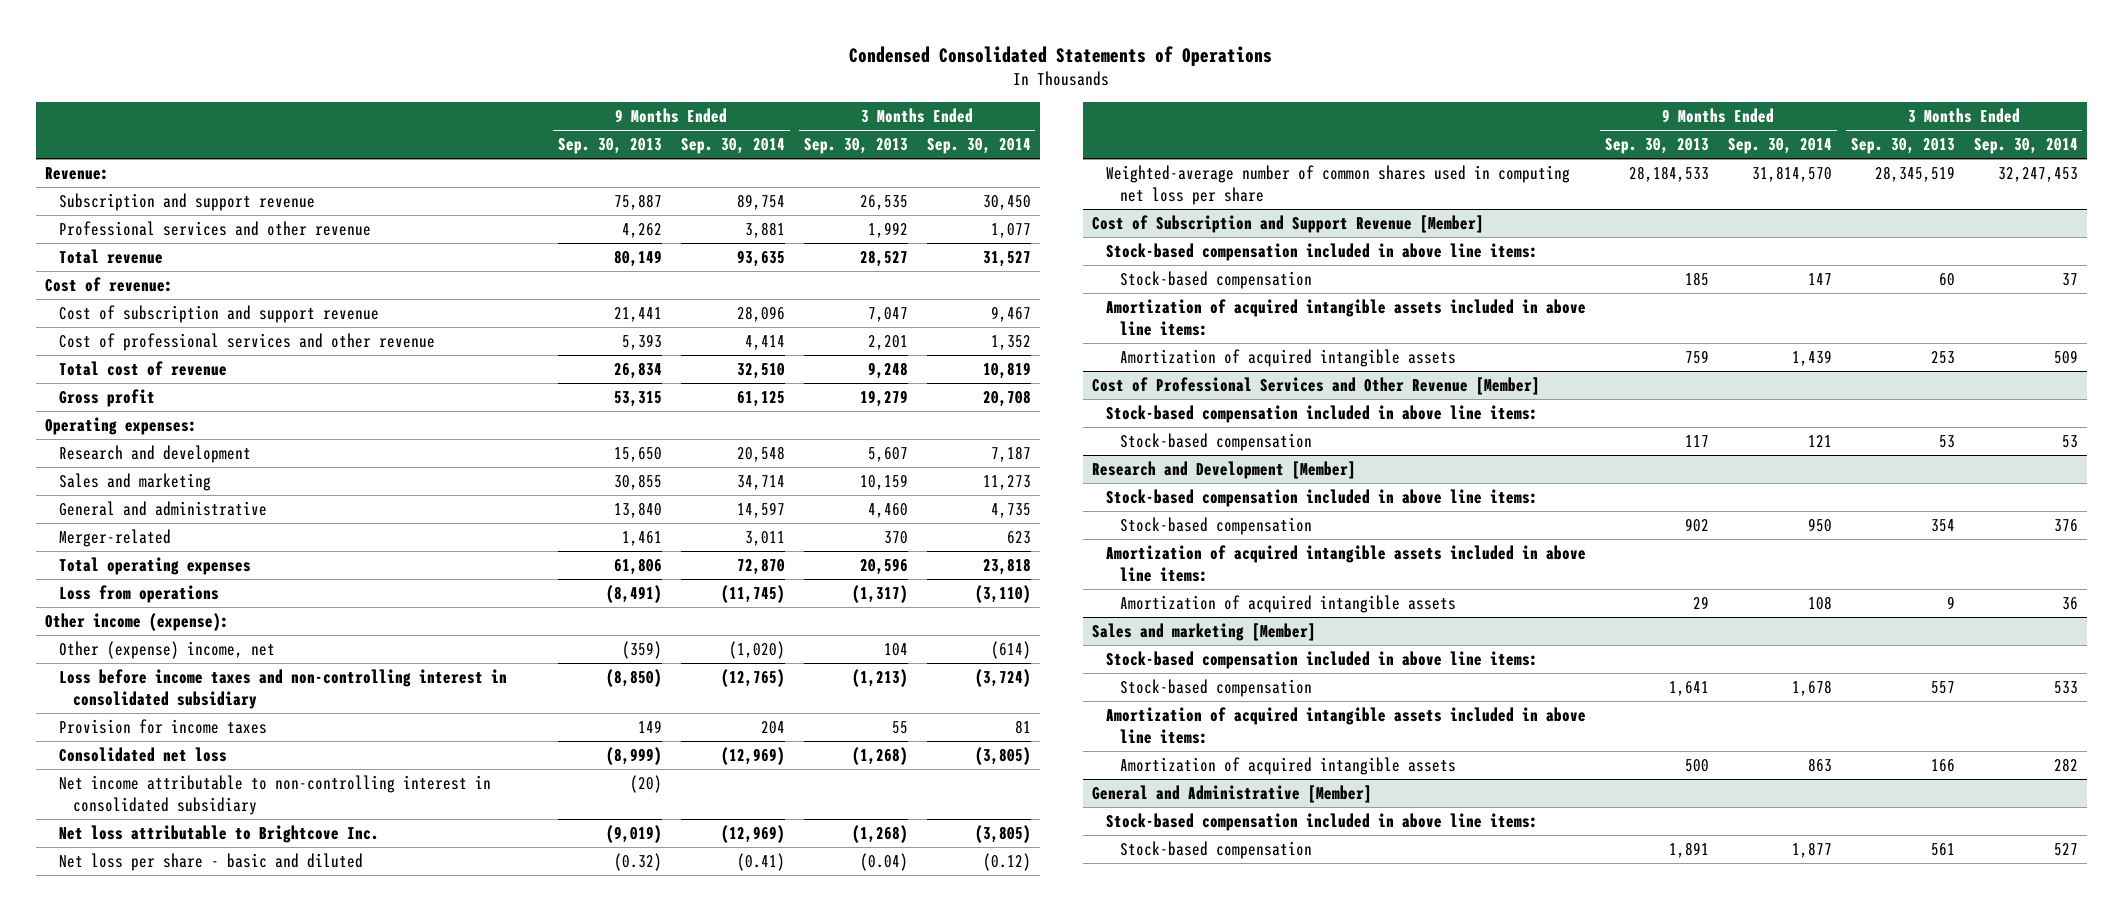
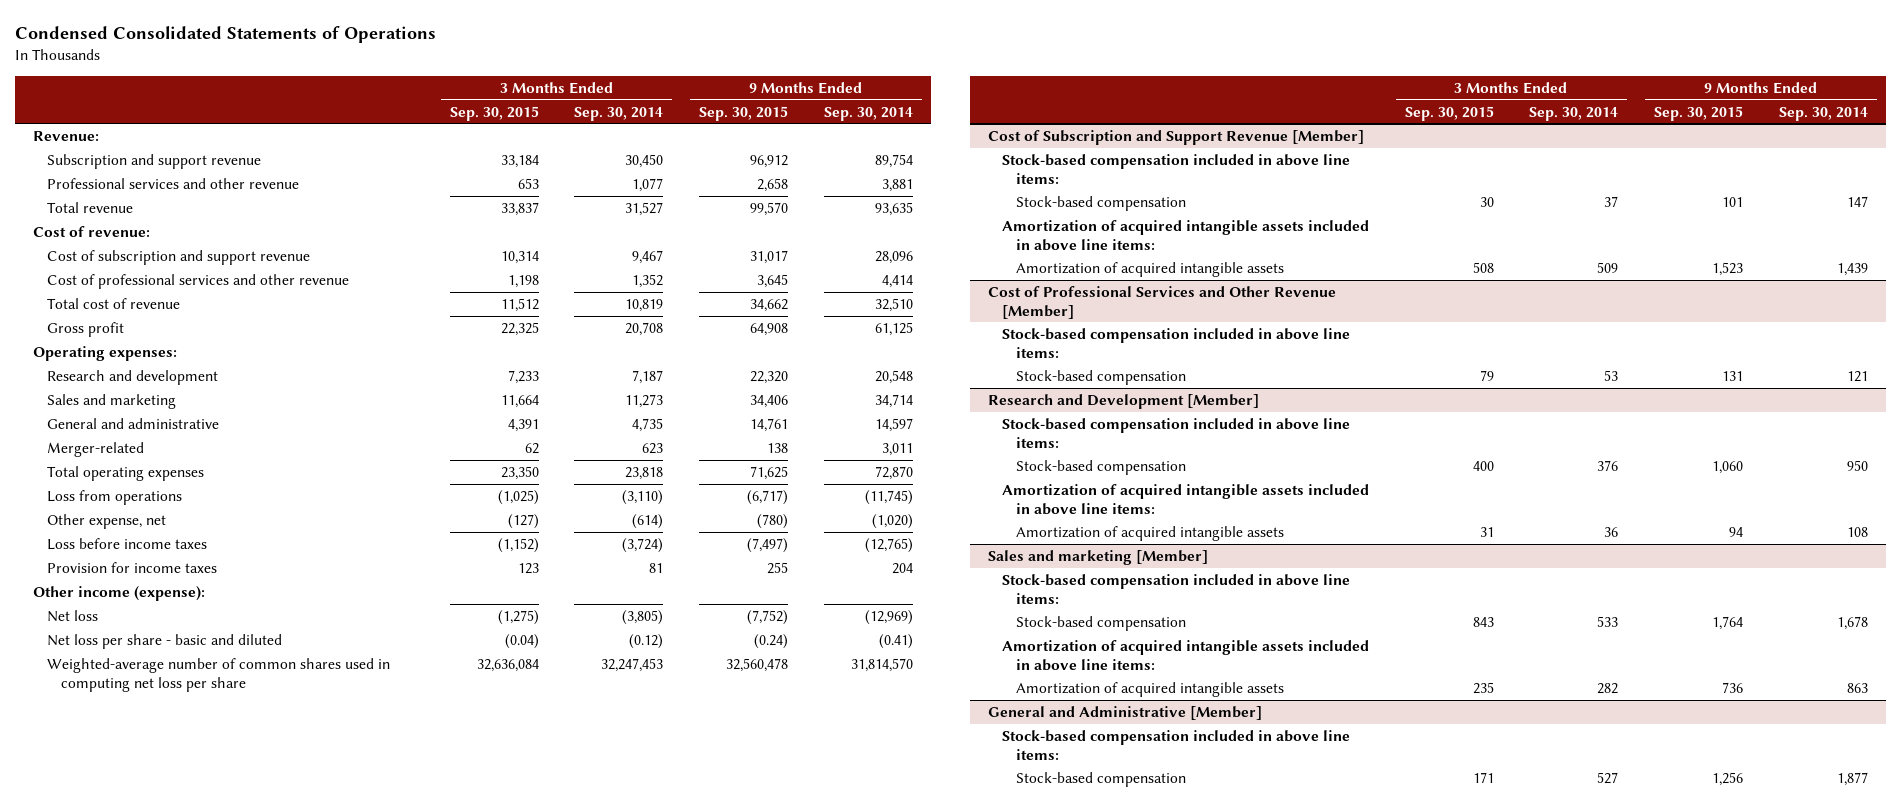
- | 9 Months Ended Sep. 30, 2013 | 9 Months Ended Sep. 30, 2014 | 3 Months Ended Sep. 30, 2013 | 3 Months Ended Sep. 30, 2014
+ | 3 Months Ended Sep. 30, 2015 | 3 Months Ended Sep. 30, 2014 | 9 Months Ended Sep. 30, 2015 | 9 Months Ended Sep. 30, 2014
- Other (expense) income, net | (359) | (1,020) | 104 | (614)
- Loss before income taxes and non-controlling interest in consolidated subsidiary | (8,850) | (12,765) | (1,213) | (3,724)
+ Other expense, net | (127) | (614) | (780) | (1,020)
+ Loss before income taxes | (1,152) | (3,724) | (7,497) | (12,765)
- Consolidated net loss | (8,999) | (12,969) | (1,268) | (3,805)
- Net income attributable to non-controlling interest in consolidated subsidiary | (20) | | |
- Net loss attributable to Brightcove Inc. | (9,019) | (12,969) | (1,268) | (3,805)
moved down: Other income (expense):
+ Net loss | (1,275) | (3,805) | (7,752) | (12,969)

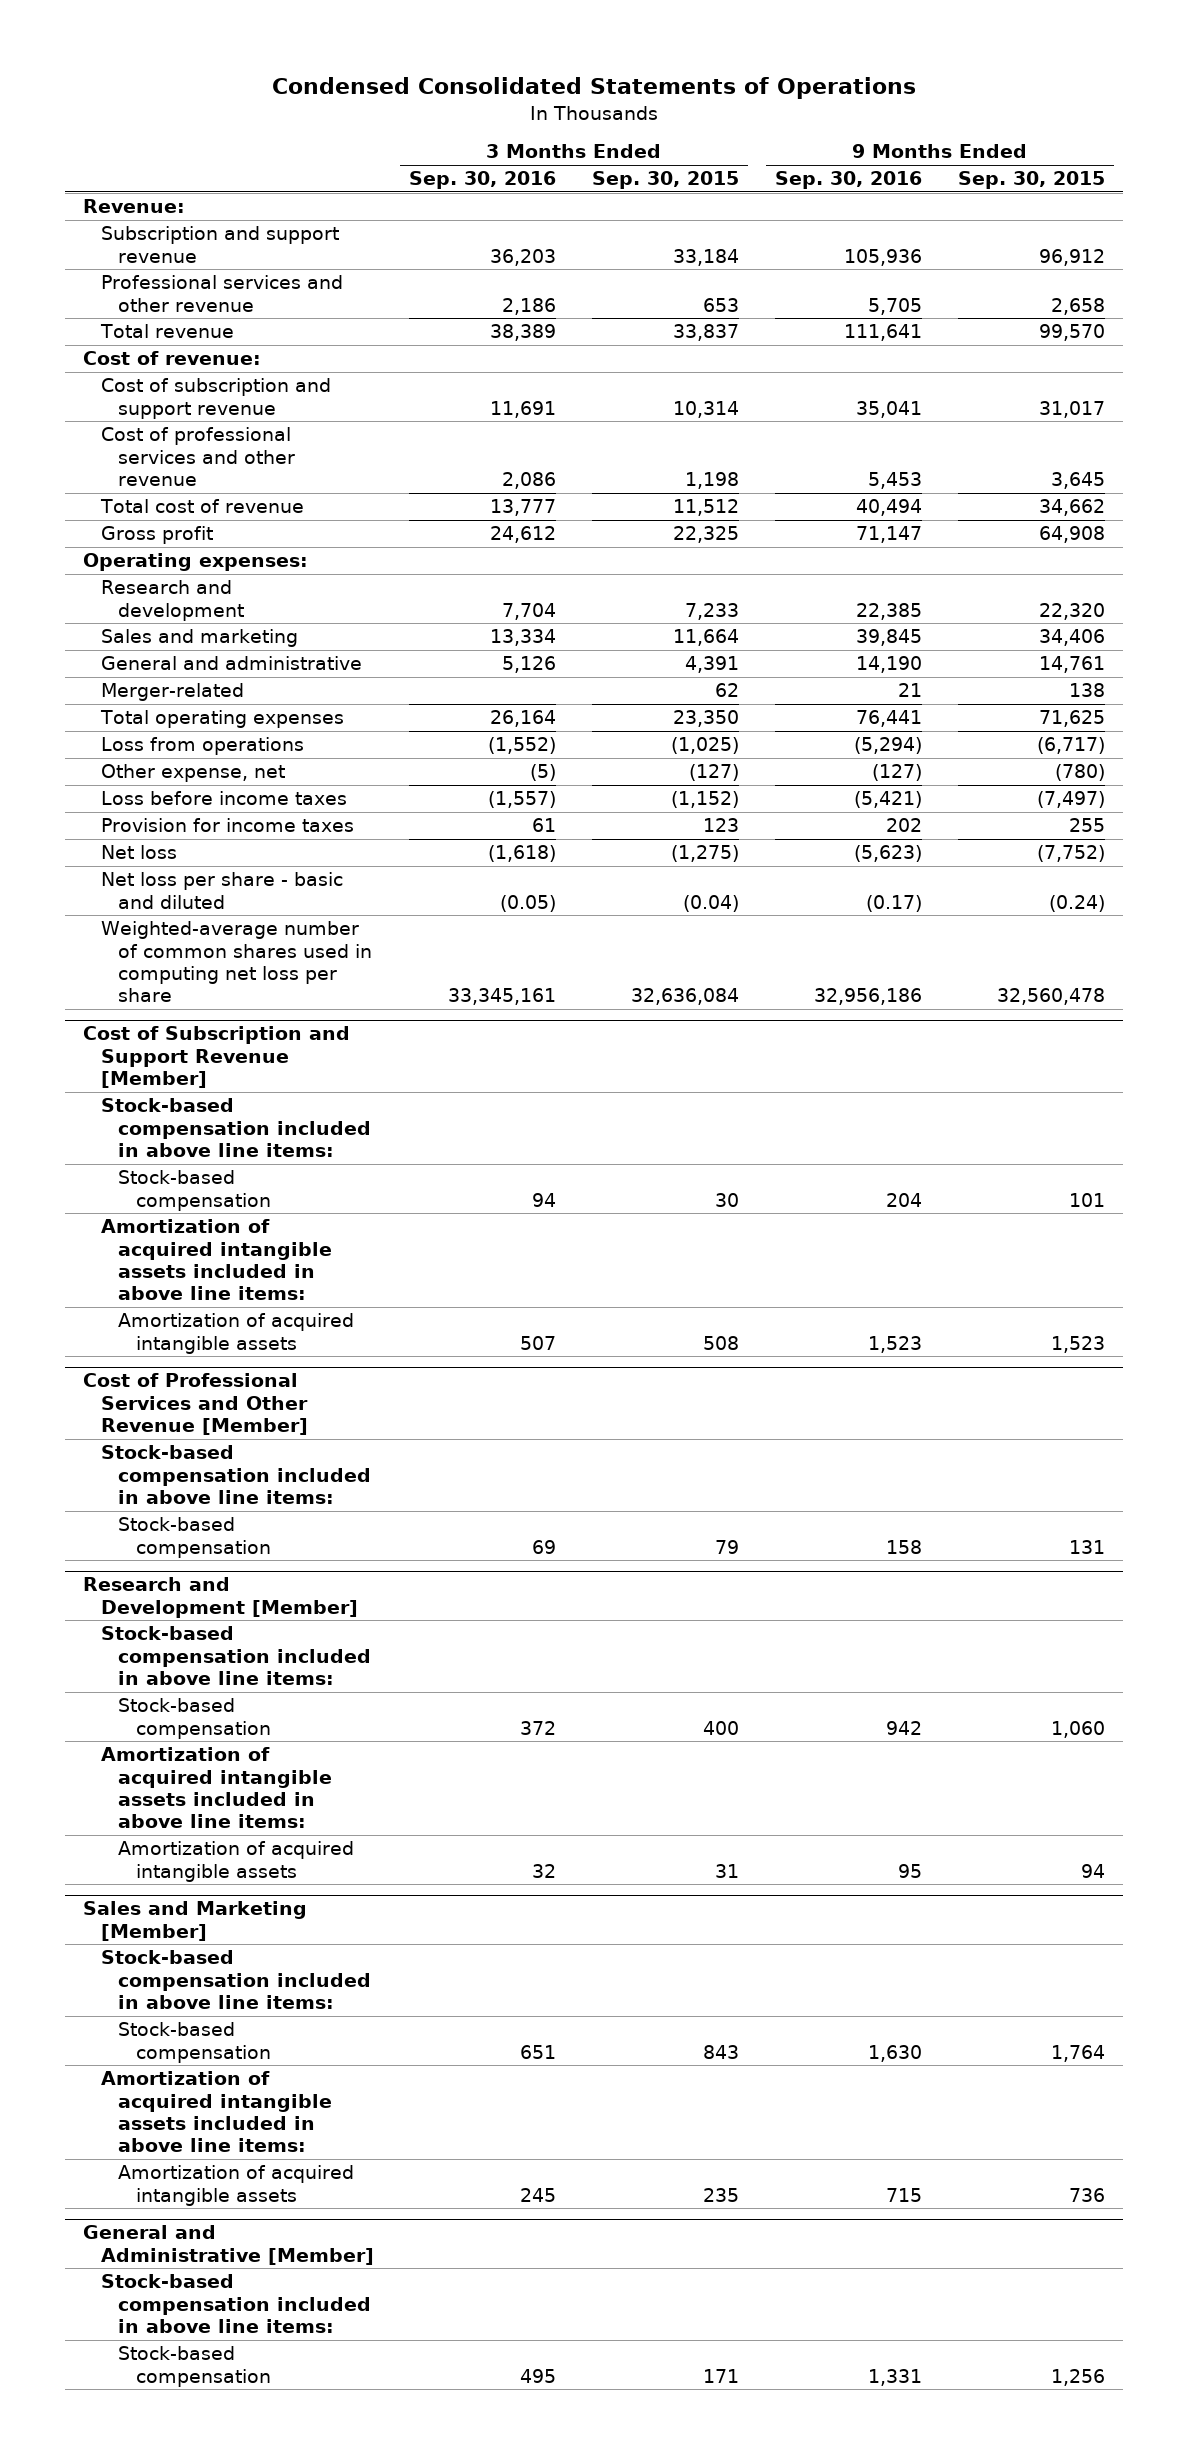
- | 3 Months Ended Sep. 30, 2015 | 3 Months Ended Sep. 30, 2014 | 9 Months Ended Sep. 30, 2015 | 9 Months Ended Sep. 30, 2014
+ | 3 Months Ended Sep. 30, 2016 | 3 Months Ended Sep. 30, 2015 | 9 Months Ended Sep. 30, 2016 | 9 Months Ended Sep. 30, 2015
- Other income (expense):
- Sales and marketing [Member]
+ Sales and Marketing [Member]

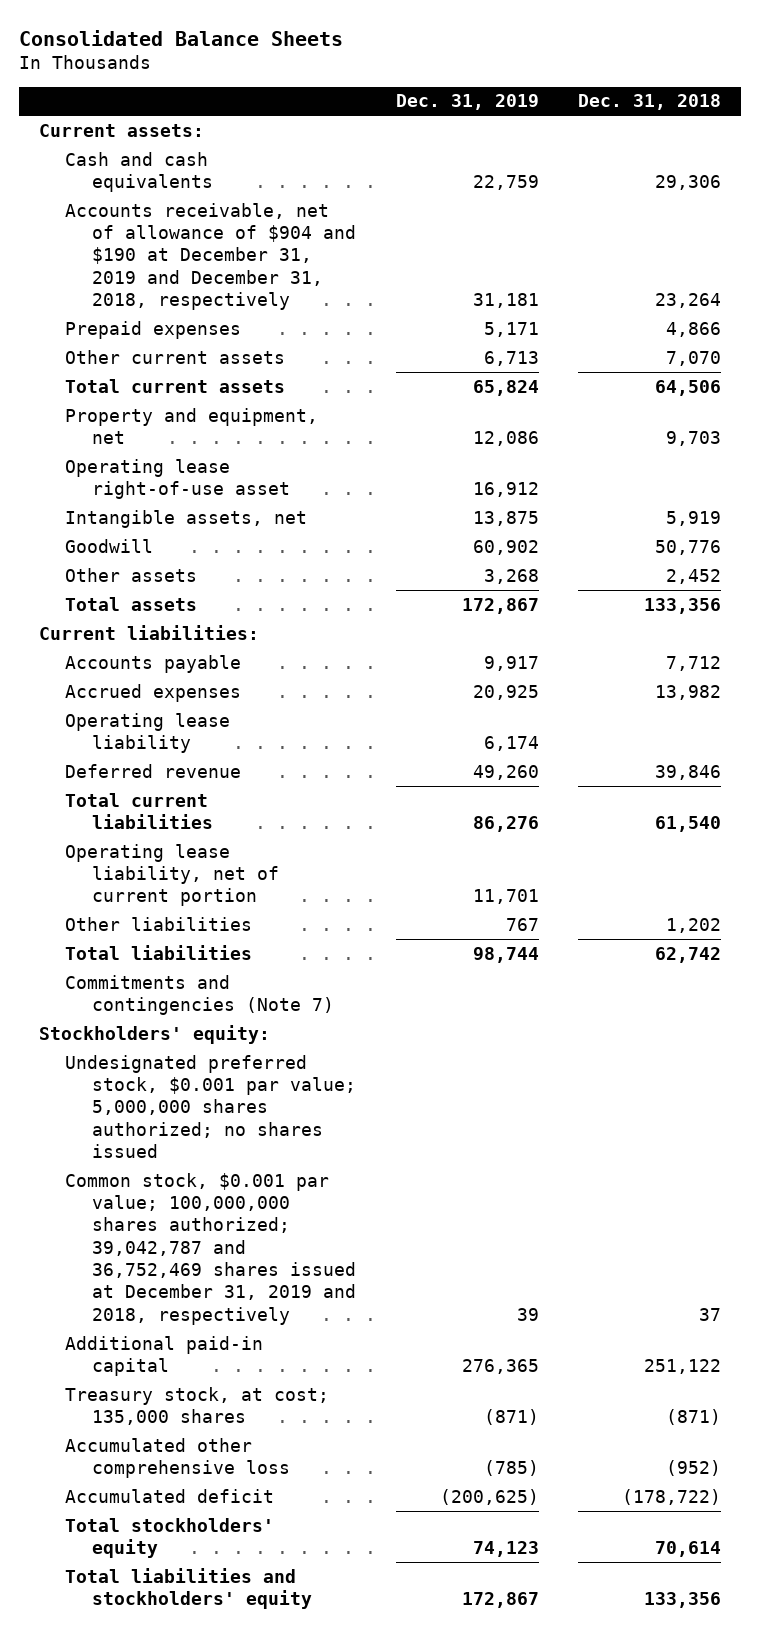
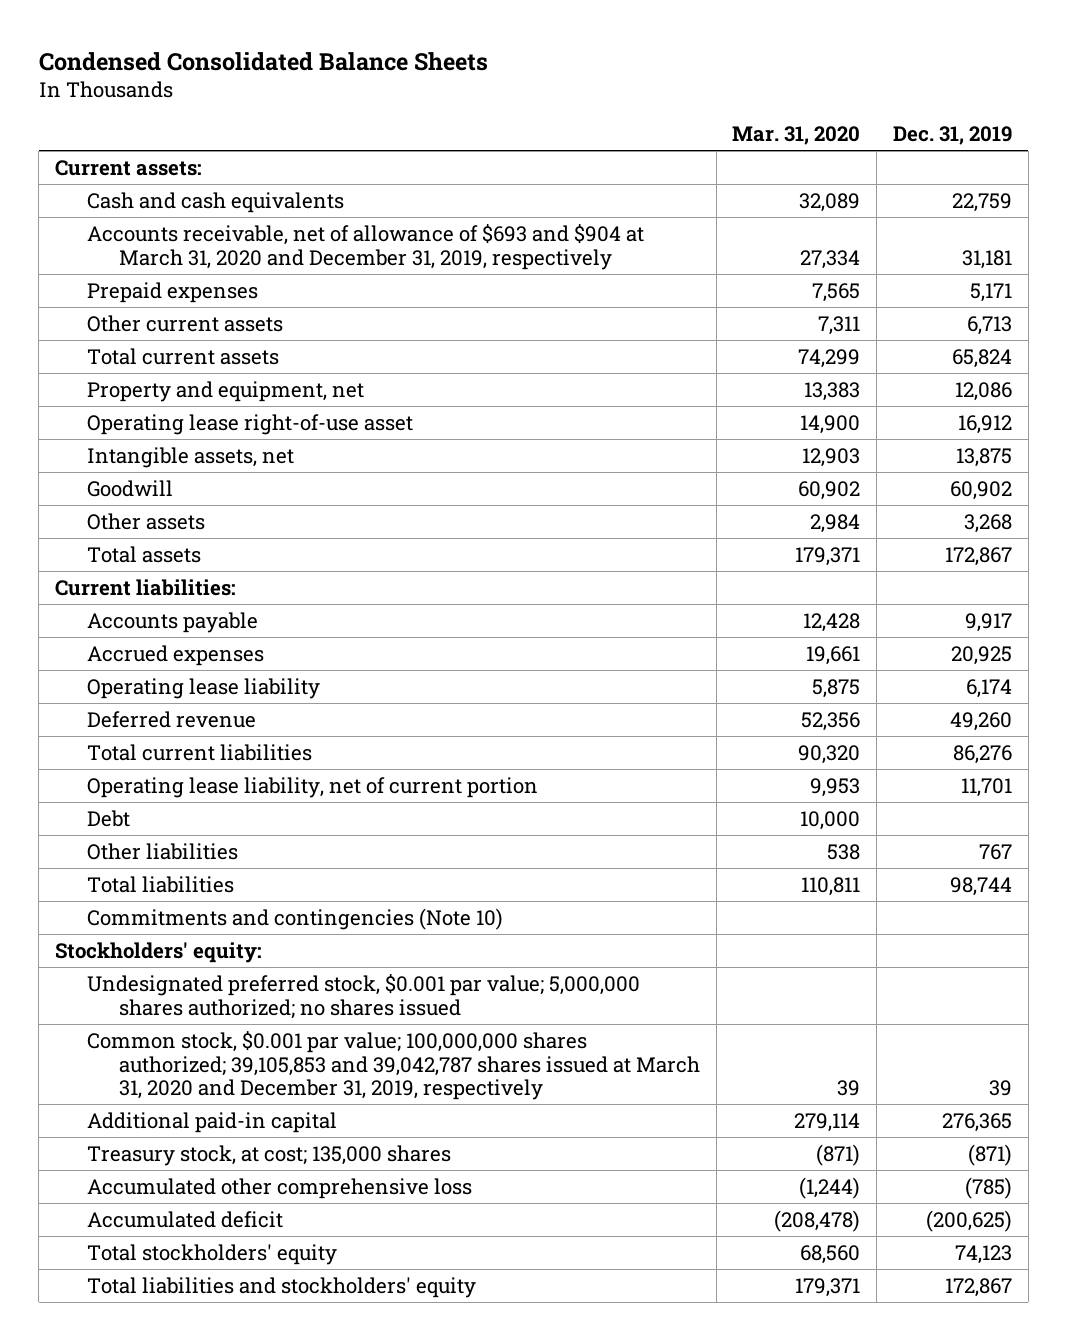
- Consolidated Balance Sheets
+ Condensed Consolidated Balance Sheets
- | Dec. 31, 2019 | Dec. 31, 2018
+ | Mar. 31, 2020 | Dec. 31, 2019
- Accounts receivable, net of allowance of $904 and $190 at December 31, 2019 and December 31, 2018, respectively | 31,181 | 23,264
+ Accounts receivable, net of allowance of $693 and $904 at March 31, 2020 and December 31, 2019, respectively | 27,334 | 31,181
+ Debt | 10,000 |
- Commitments and contingencies (Note 7)
+ Commitments and contingencies (Note 10)
- Common stock, $0.001 par value; 100,000,000 shares authorized; 39,042,787 and 36,752,469 shares issued at December 31, 2019 and 2018, respectively | 39 | 37
+ Common stock, $0.001 par value; 100,000,000 shares authorized; 39,105,853 and 39,042,787 shares issued at March 31, 2020 and December 31, 2019, respectively | 39 | 39

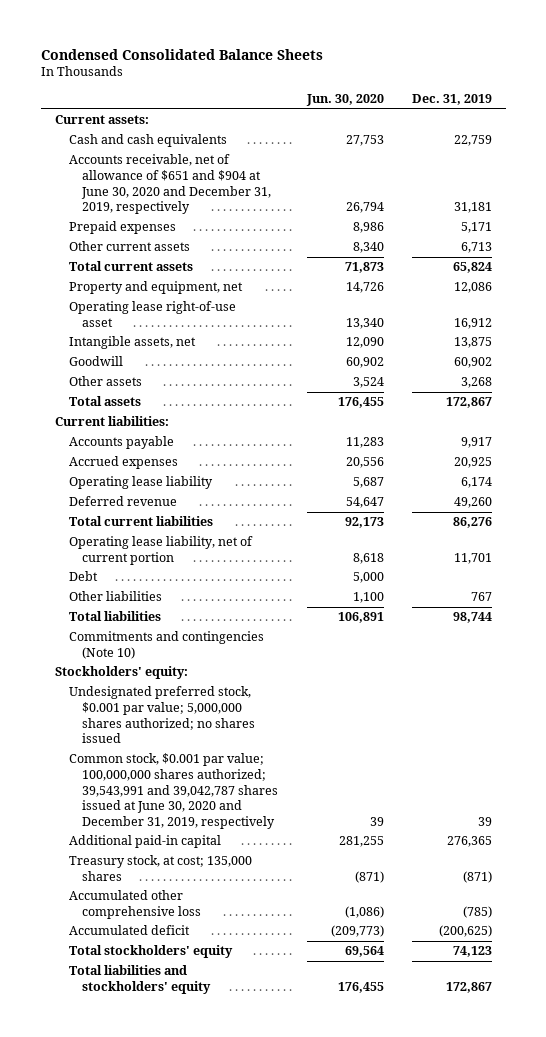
- | Mar. 31, 2020 | Dec. 31, 2019
+ | Jun. 30, 2020 | Dec. 31, 2019
- Accounts receivable, net of allowance of $693 and $904 at March 31, 2020 and December 31, 2019, respectively | 27,334 | 31,181
+ Accounts receivable, net of allowance of $651 and $904 at June 30, 2020 and December 31, 2019, respectively | 26,794 | 31,181
- Common stock, $0.001 par value; 100,000,000 shares authorized; 39,105,853 and 39,042,787 shares issued at March 31, 2020 and December 31, 2019, respectively | 39 | 39
+ Common stock, $0.001 par value; 100,000,000 shares authorized; 39,543,991 and 39,042,787 shares issued at June 30, 2020 and December 31, 2019, respectively | 39 | 39

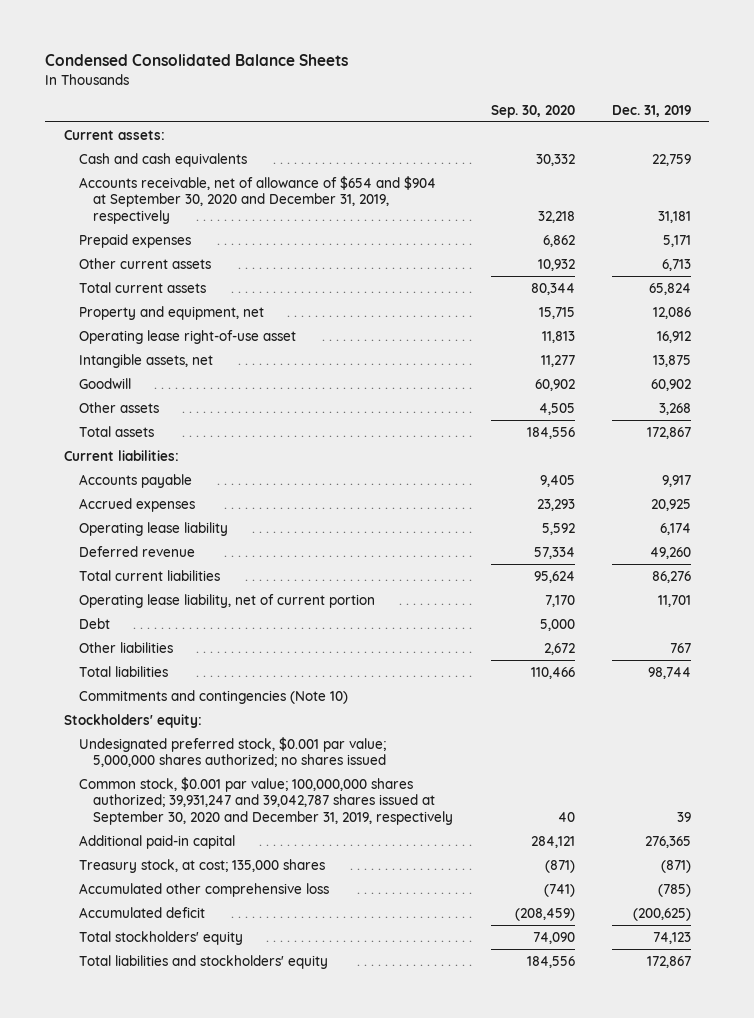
- | Jun. 30, 2020 | Dec. 31, 2019
+ | Sep. 30, 2020 | Dec. 31, 2019
- Accounts receivable, net of allowance of $651 and $904 at June 30, 2020 and December 31, 2019, respectively | 26,794 | 31,181
+ Accounts receivable, net of allowance of $654 and $904 at September 30, 2020 and December 31, 2019, respectively | 32,218 | 31,181
- Common stock, $0.001 par value; 100,000,000 shares authorized; 39,543,991 and 39,042,787 shares issued at June 30, 2020 and December 31, 2019, respectively | 39 | 39
+ Common stock, $0.001 par value; 100,000,000 shares authorized; 39,931,247 and 39,042,787 shares issued at September 30, 2020 and December 31, 2019, respectively | 40 | 39

